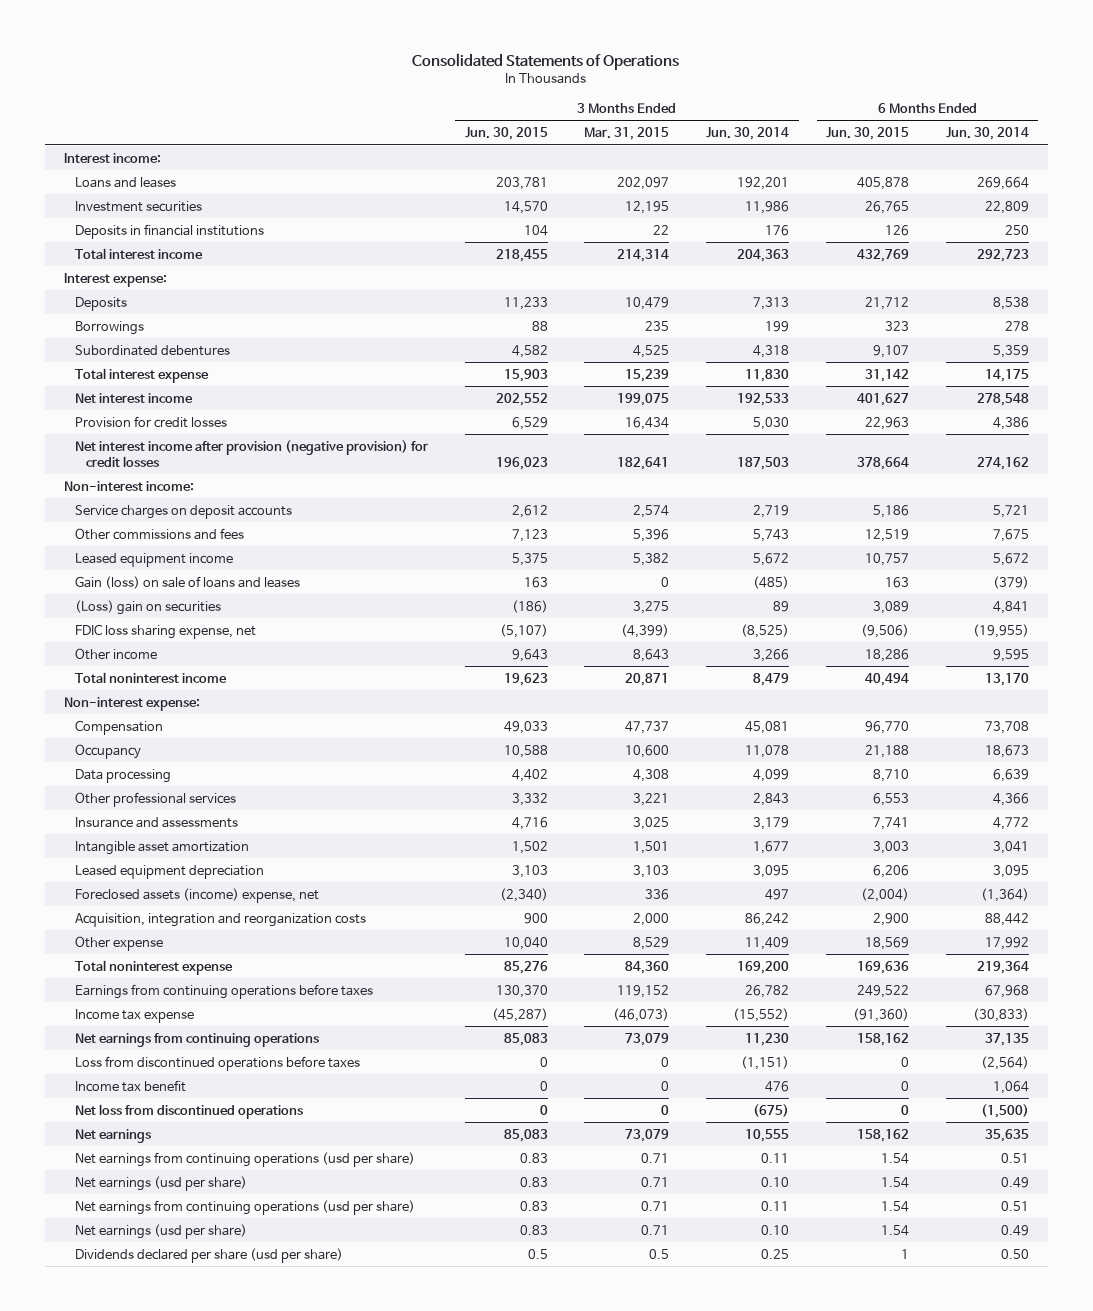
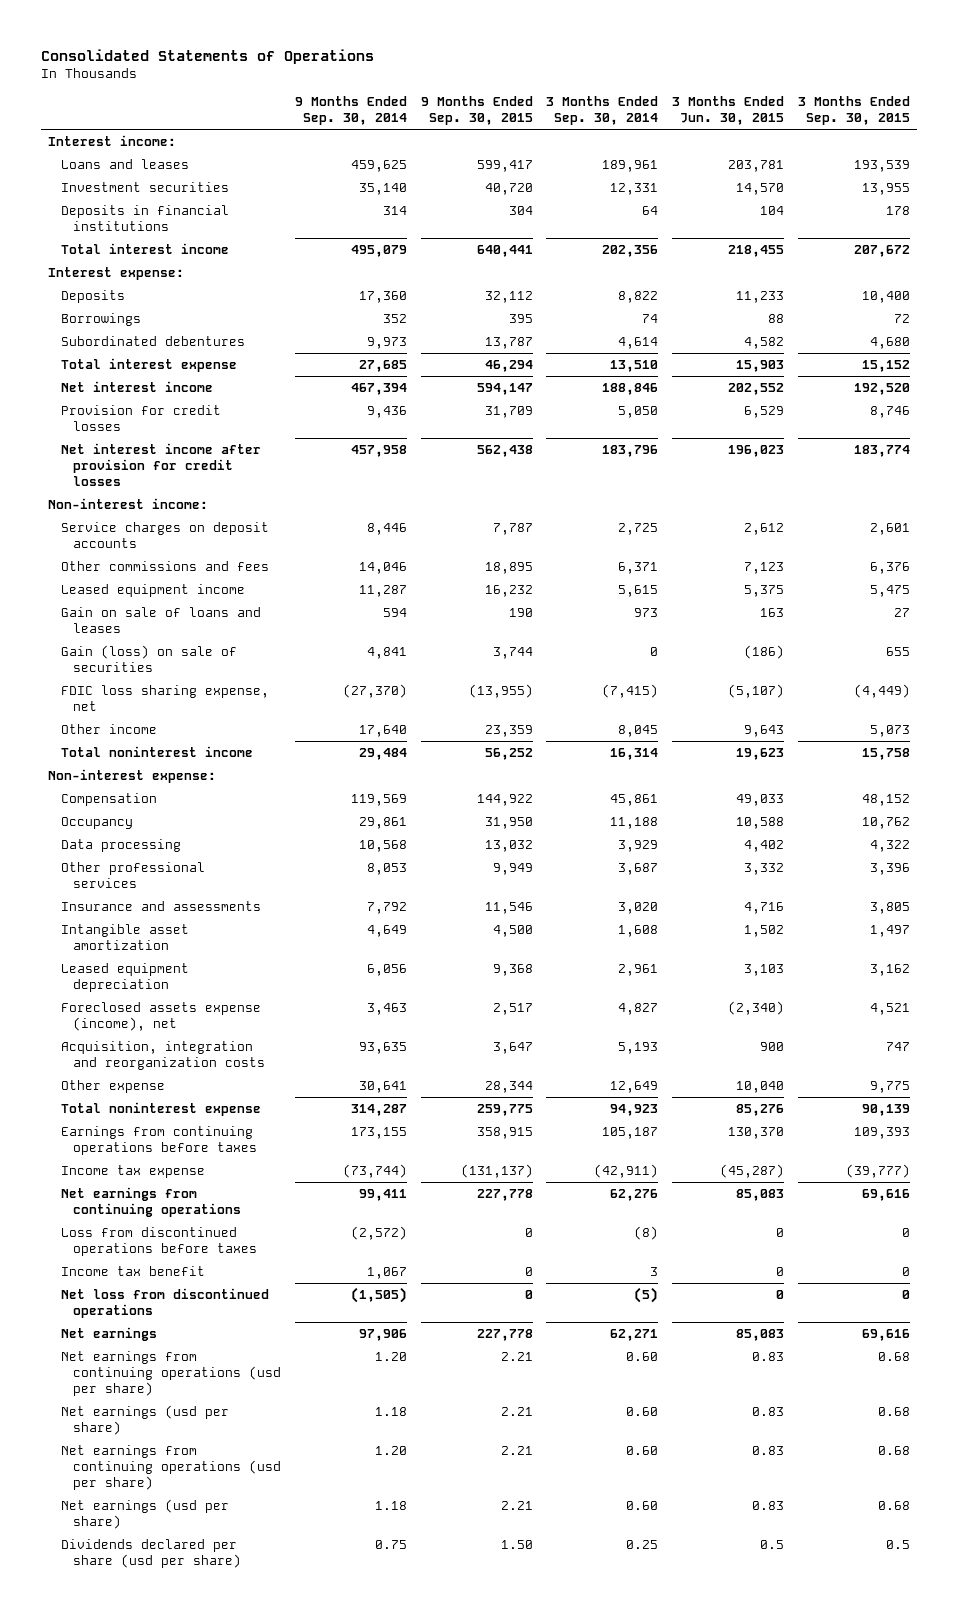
- | 3 Months Ended Jun. 30, 2015 | 3 Months Ended Mar. 31, 2015 | 3 Months Ended Jun. 30, 2014 | 6 Months Ended Jun. 30, 2015 | 6 Months Ended Jun. 30, 2014
+ | 9 Months Ended Sep. 30, 2014 | 9 Months Ended Sep. 30, 2015 | 3 Months Ended Sep. 30, 2014 | 3 Months Ended Jun. 30, 2015 | 3 Months Ended Sep. 30, 2015
- Net interest income after provision (negative provision) for credit losses | 196,023 | 182,641 | 187,503 | 378,664 | 274,162
+ Net interest income after provision for credit losses | 457,958 | 562,438 | 183,796 | 196,023 | 183,774
- Gain (loss) on sale of loans and leases | 163 | 0 | (485) | 163 | (379)
- (Loss) gain on securities | (186) | 3,275 | 89 | 3,089 | 4,841
+ Gain on sale of loans and leases | 594 | 190 | 973 | 163 | 27
+ Gain (loss) on sale of securities | 4,841 | 3,744 | 0 | (186) | 655
- Foreclosed assets (income) expense, net | (2,340) | 336 | 497 | (2,004) | (1,364)
+ Foreclosed assets expense (income), net | 3,463 | 2,517 | 4,827 | (2,340) | 4,521

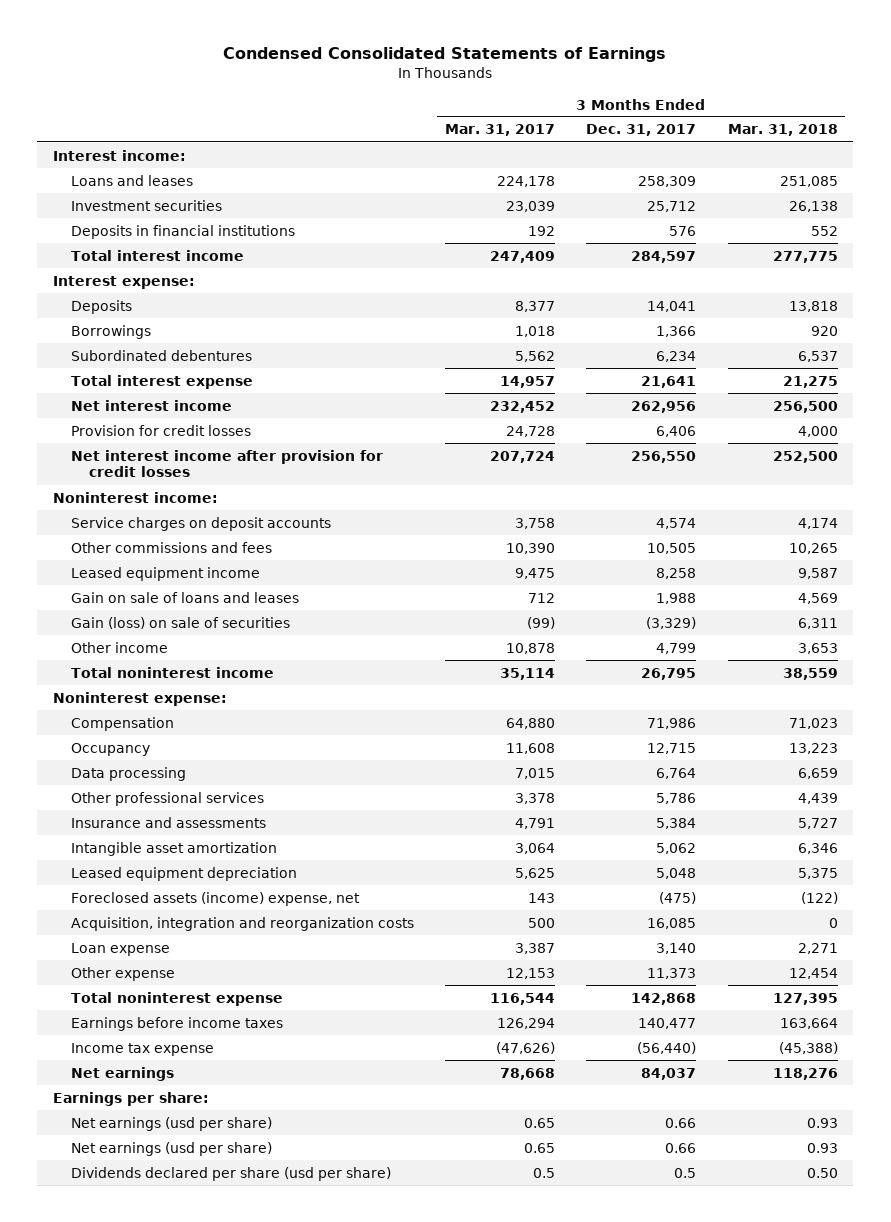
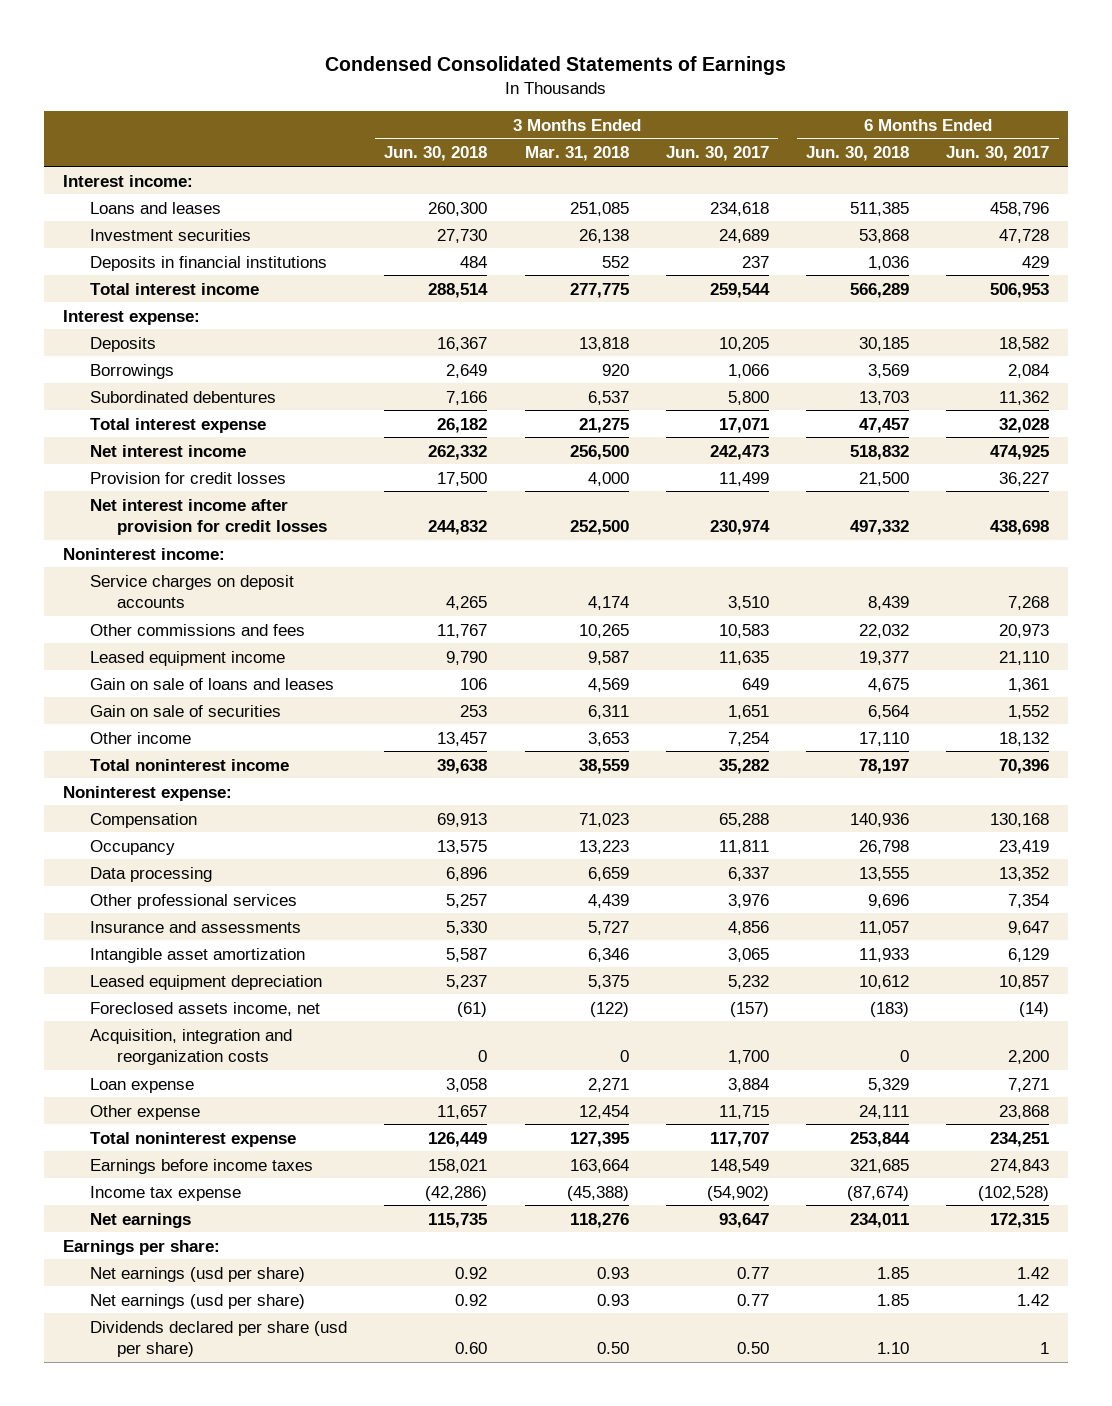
- | 3 Months Ended Mar. 31, 2017 | 3 Months Ended Dec. 31, 2017 | 3 Months Ended Mar. 31, 2018
+ | 3 Months Ended Jun. 30, 2018 | 3 Months Ended Mar. 31, 2018 | 3 Months Ended Jun. 30, 2017 | 6 Months Ended Jun. 30, 2018 | 6 Months Ended Jun. 30, 2017
- Gain (loss) on sale of securities | (99) | (3,329) | 6,311
+ Gain on sale of securities | 253 | 6,311 | 1,651 | 6,564 | 1,552
- Foreclosed assets (income) expense, net | 143 | (475) | (122)
+ Foreclosed assets income, net | (61) | (122) | (157) | (183) | (14)

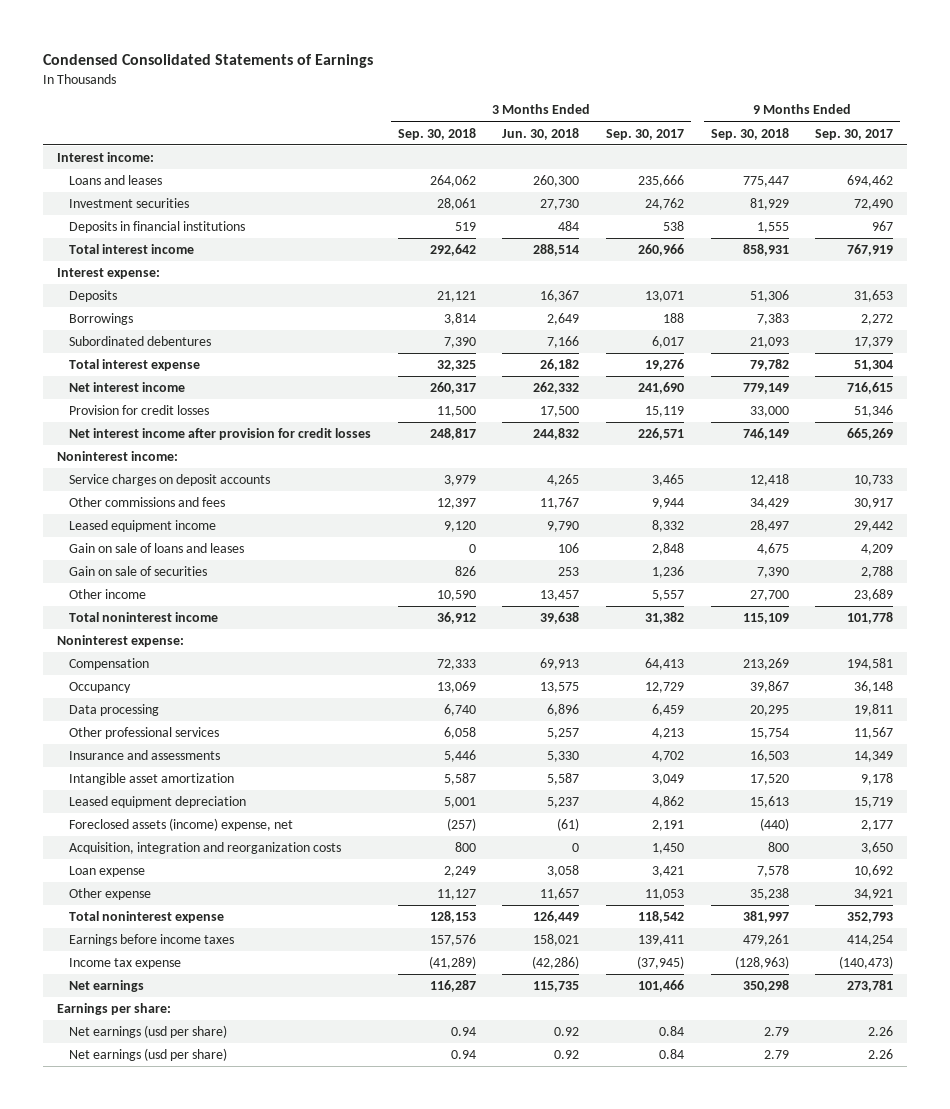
- | 3 Months Ended Jun. 30, 2018 | 3 Months Ended Mar. 31, 2018 | 3 Months Ended Jun. 30, 2017 | 6 Months Ended Jun. 30, 2018 | 6 Months Ended Jun. 30, 2017
+ | 3 Months Ended Sep. 30, 2018 | 3 Months Ended Jun. 30, 2018 | 3 Months Ended Sep. 30, 2017 | 9 Months Ended Sep. 30, 2018 | 9 Months Ended Sep. 30, 2017
- Foreclosed assets income, net | (61) | (122) | (157) | (183) | (14)
+ Foreclosed assets (income) expense, net | (257) | (61) | 2,191 | (440) | 2,177
- Dividends declared per share (usd per share) | 0.60 | 0.50 | 0.50 | 1.10 | 1

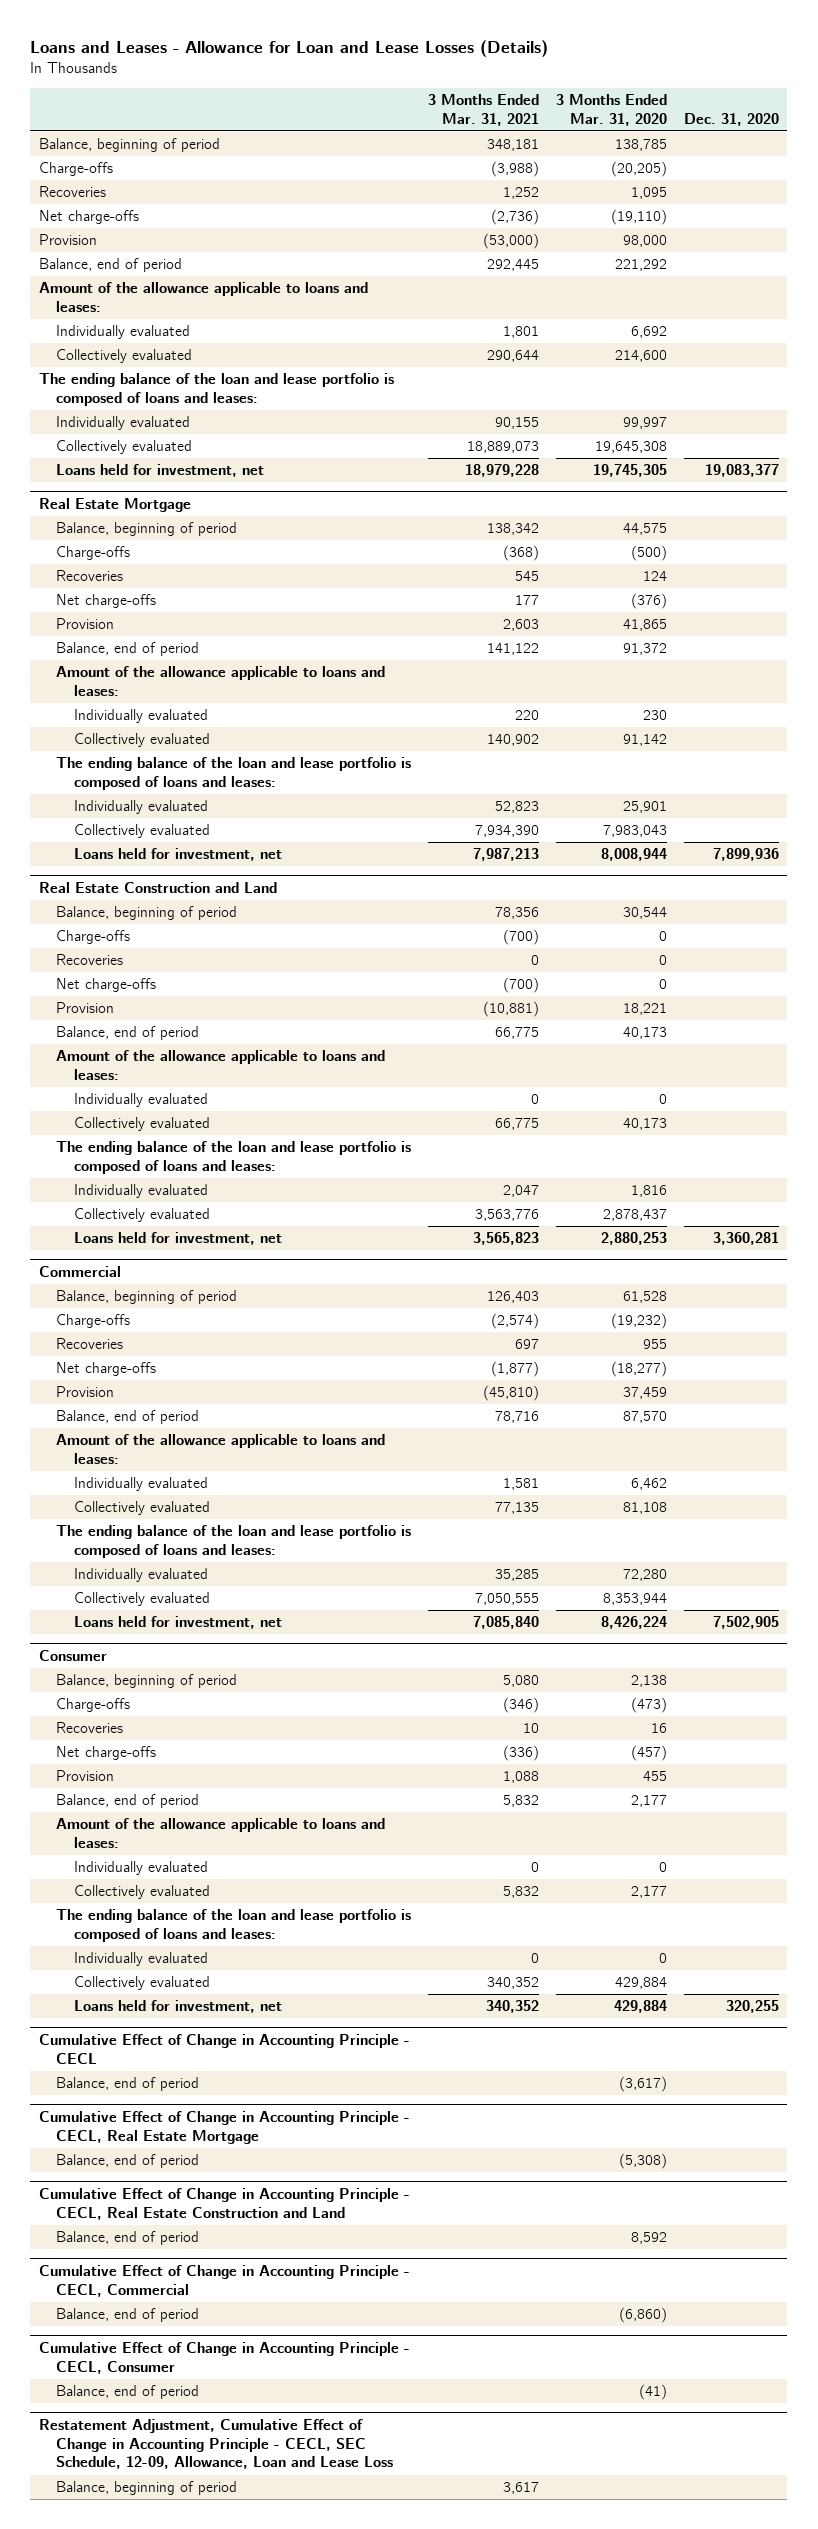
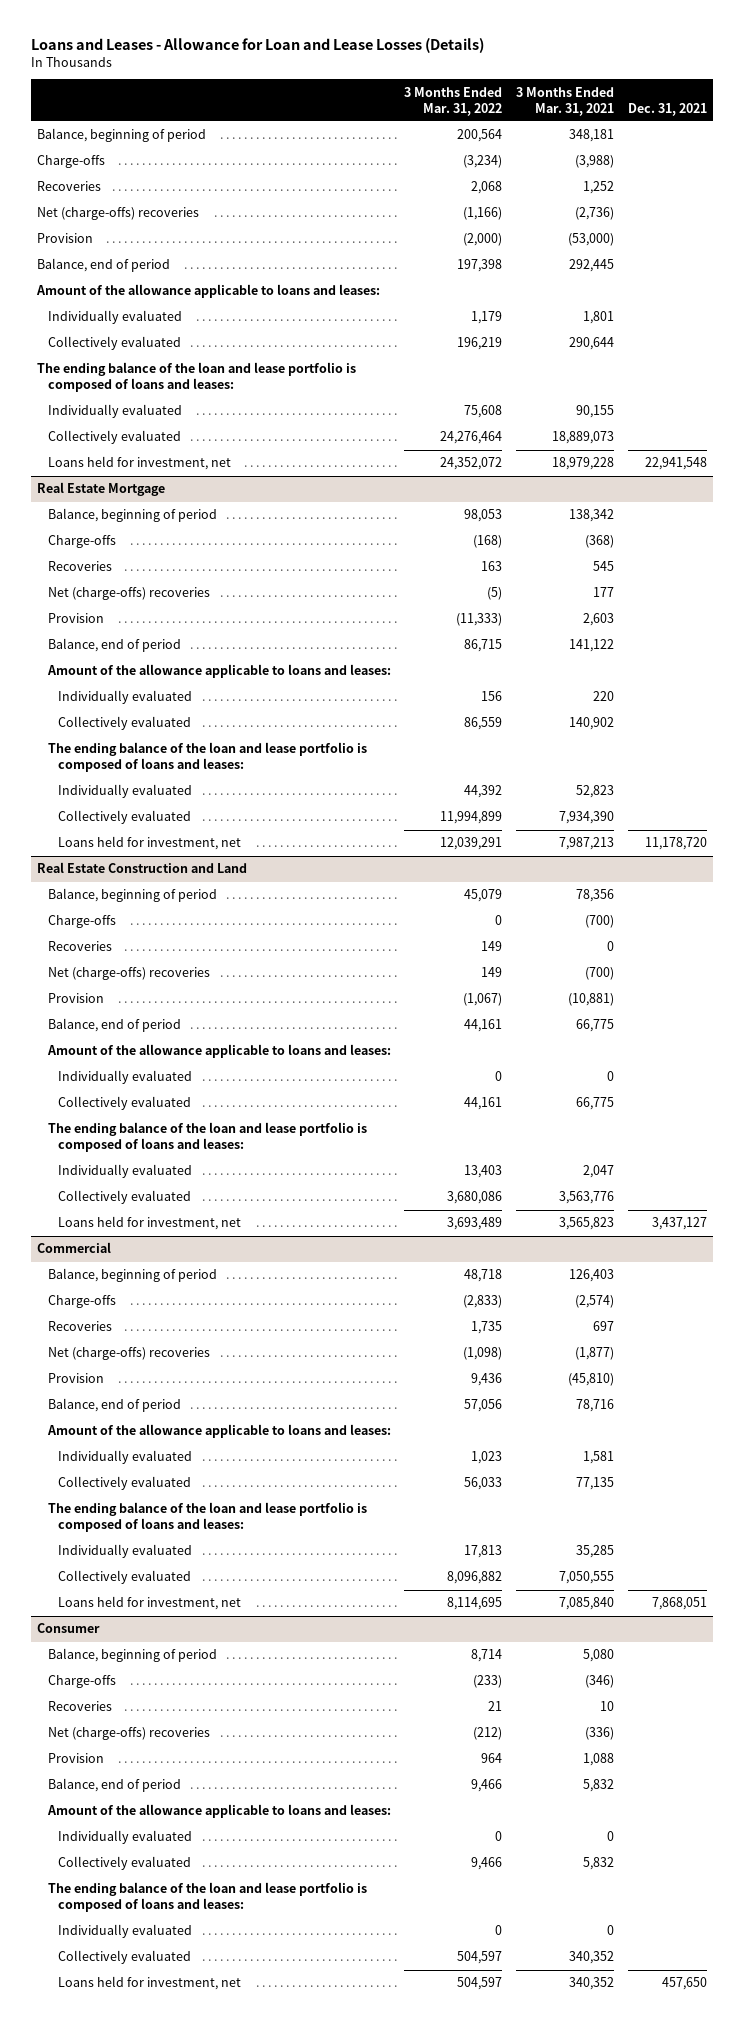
- | 3 Months Ended Mar. 31, 2021 | 3 Months Ended Mar. 31, 2020 | Dec. 31, 2020
+ | 3 Months Ended Mar. 31, 2022 | 3 Months Ended Mar. 31, 2021 | Dec. 31, 2021
- Net charge-offs | (2,736) | (19,110) |
+ Net (charge-offs) recoveries | (1,166) | (2,736) |
@ Real Estate Mortgage
- Net charge-offs | 177 | (376) |
+ Net (charge-offs) recoveries | (5) | 177 |
@ Real Estate Construction and Land
- Net charge-offs | (700) | 0 |
+ Net (charge-offs) recoveries | 149 | (700) |
@ Commercial
- Net charge-offs | (1,877) | (18,277) |
+ Net (charge-offs) recoveries | (1,098) | (1,877) |
@ Consumer
- Net charge-offs | (336) | (457) |
+ Net (charge-offs) recoveries | (212) | (336) |
- Cumulative Effect of Change in Accounting Principle - CECL
- Balance, end of period | | (3,617) |
- Cumulative Effect of Change in Accounting Principle - CECL, Real Estate Mortgage
- Balance, end of period | | (5,308) |
- Cumulative Effect of Change in Accounting Principle - CECL, Real Estate Construction and Land
- Balance, end of period | | 8,592 |
- Cumulative Effect of Change in Accounting Principle - CECL, Commercial
- Balance, end of period | | (6,860) |
- Cumulative Effect of Change in Accounting Principle - CECL, Consumer
- Balance, end of period | | (41) |
- Restatement Adjustment, Cumulative Effect of Change in Accounting Principle - CECL, SEC Schedule, 12-09, Allowance, Loan and Lease Loss
- Balance, beginning of period | 3,617 | |

